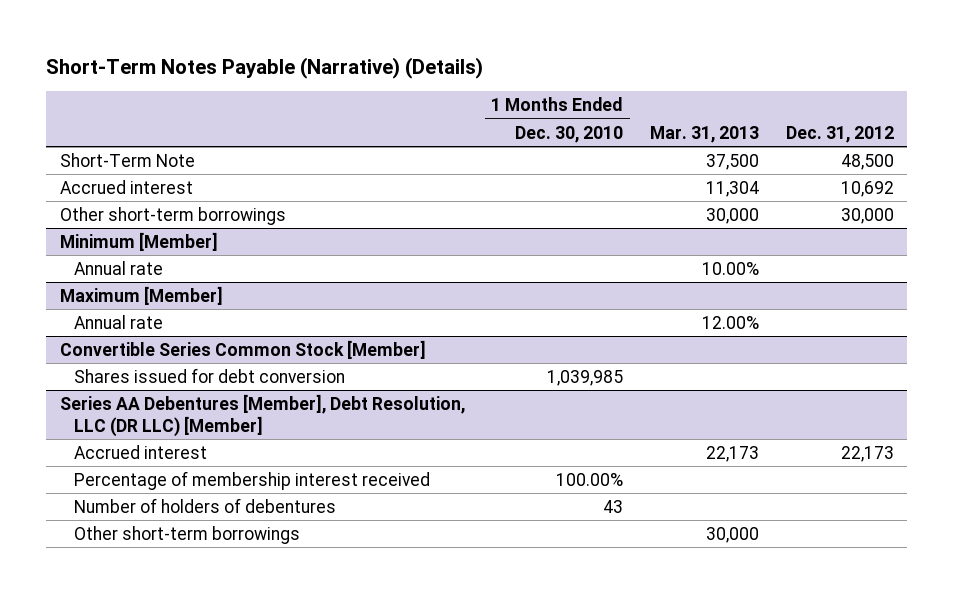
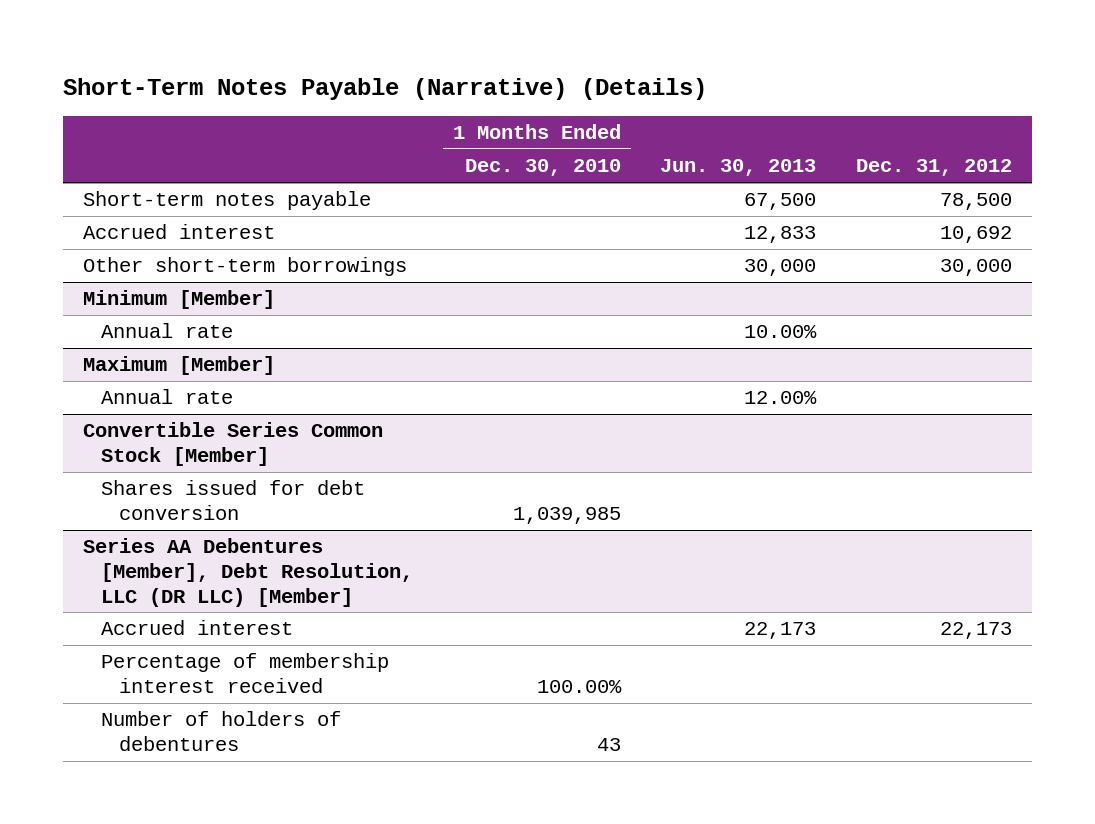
- | 1 Months Ended Dec. 30, 2010 | Mar. 31, 2013 | Dec. 31, 2012
+ | 1 Months Ended Dec. 30, 2010 | Jun. 30, 2013 | Dec. 31, 2012
- Short-Term Note | | 37,500 | 48,500
+ Short-term notes payable | | 67,500 | 78,500
@ Series AA Debentures [Member], Debt Resolution, LLC (DR LLC) [Member]
- Other short-term borrowings | | 30,000 |

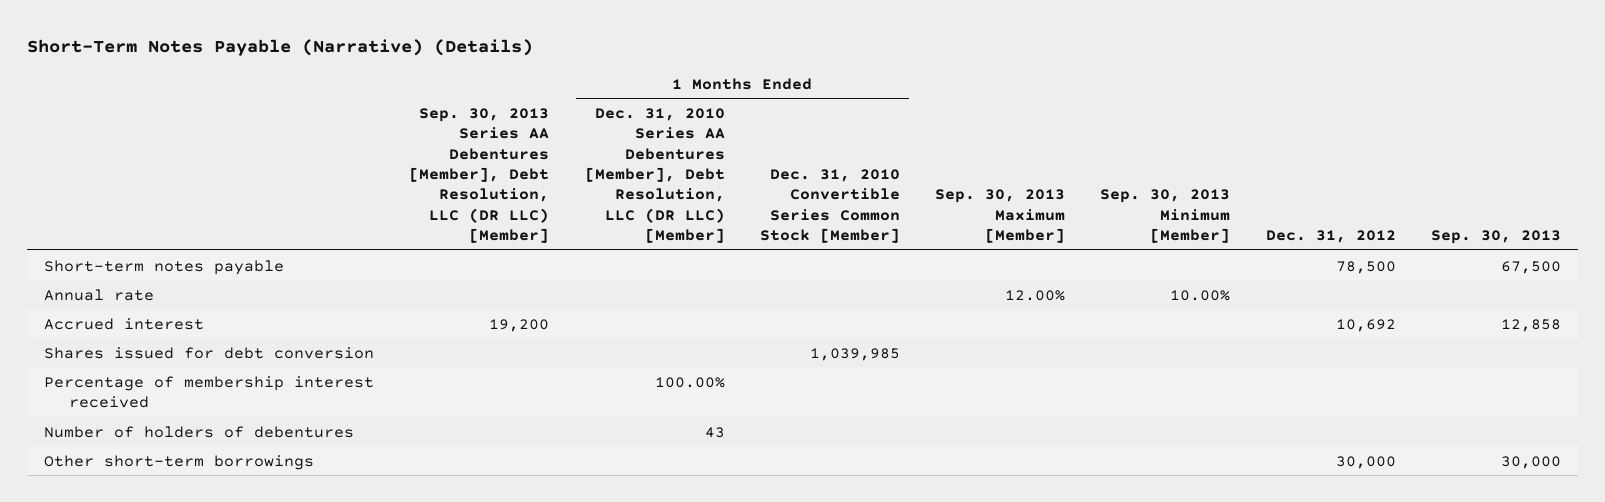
- | 1 Months Ended Dec. 30, 2010 | Jun. 30, 2013 | Dec. 31, 2012
+ | Sep. 30, 2013 Series AA Debentures [Member], Debt Resolution, LLC (DR LLC) [Member] | 1 Months Ended Dec. 31, 2010 Series AA Debentures [Member], Debt Resolution, LLC (DR LLC) [Member] | 1 Months Ended Dec. 31, 2010 Convertible Series Common Stock [Member] | Sep. 30, 2013 Maximum [Member] | Sep. 30, 2013 Minimum [Member] | Dec. 31, 2012 | Sep. 30, 2013
+ Annual rate | | | | 12.00% | 10.00% | |
+ Shares issued for debt conversion | | | 1,039,985 | | | |
+ Percentage of membership interest received | | 100.00% | | | | |
+ Number of holders of debentures | | 43 | | | | |
- Minimum [Member]
- Annual rate | | 10.00% |
- Maximum [Member]
- Annual rate | | 12.00% |
- Convertible Series Common Stock [Member]
- Shares issued for debt conversion | 1,039,985 | |
- Series AA Debentures [Member], Debt Resolution, LLC (DR LLC) [Member]
- Accrued interest | | 22,173 | 22,173
- Percentage of membership interest received | 100.00% | |
- Number of holders of debentures | 43 | |

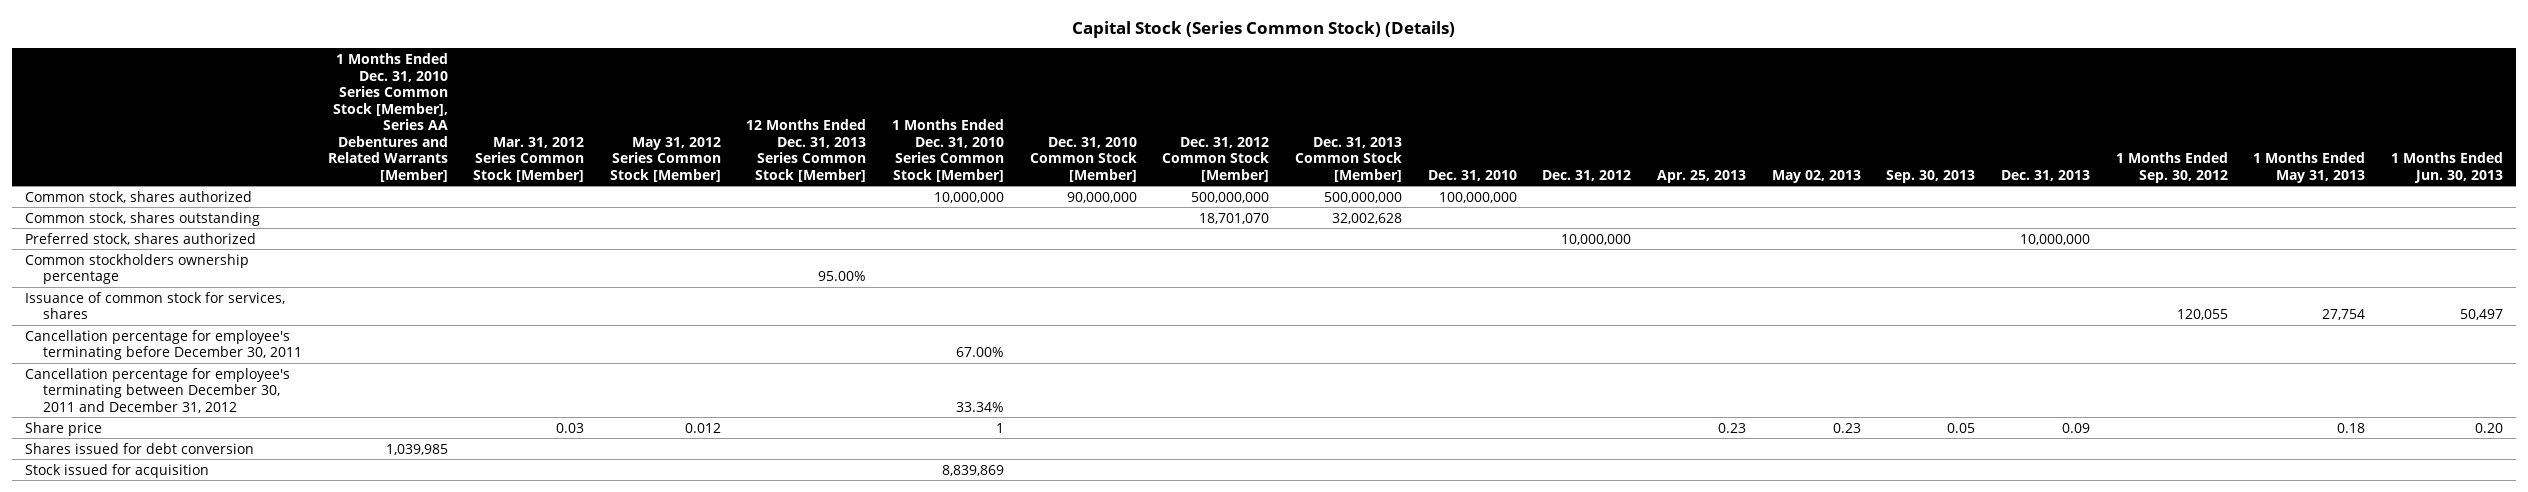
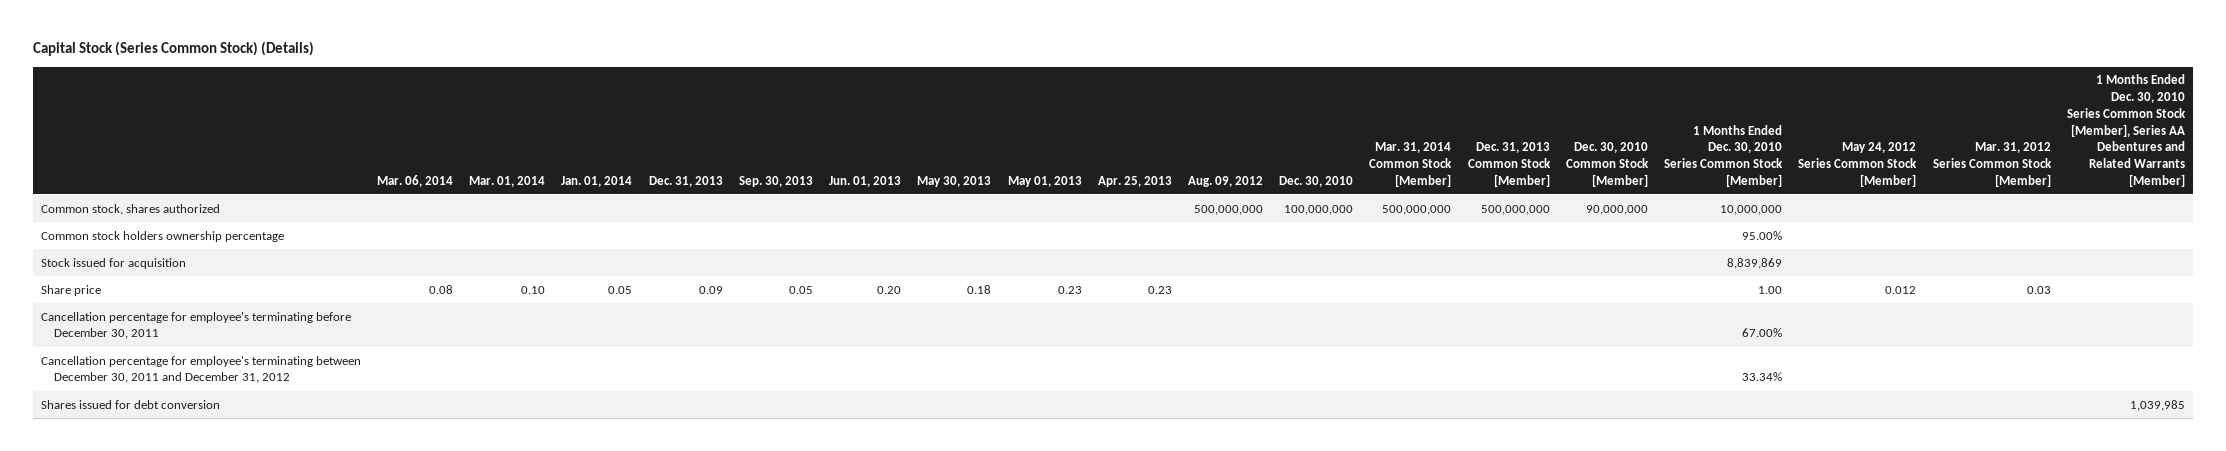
- | 1 Months Ended Dec. 31, 2010 Series Common Stock [Member], Series AA Debentures and Related Warrants [Member] | Mar. 31, 2012 Series Common Stock [Member] | May 31, 2012 Series Common Stock [Member] | 12 Months Ended Dec. 31, 2013 Series Common Stock [Member] | 1 Months Ended Dec. 31, 2010 Series Common Stock [Member] | Dec. 31, 2010 Common Stock [Member] | Dec. 31, 2012 Common Stock [Member] | Dec. 31, 2013 Common Stock [Member] | Dec. 31, 2010 | Dec. 31, 2012 | Apr. 25, 2013 | May 02, 2013 | Sep. 30, 2013 | Dec. 31, 2013 | 1 Months Ended Sep. 30, 2012 | 1 Months Ended May 31, 2013 | 1 Months Ended Jun. 30, 2013
+ | Mar. 06, 2014 | Mar. 01, 2014 | Jan. 01, 2014 | Dec. 31, 2013 | Sep. 30, 2013 | Jun. 01, 2013 | May 30, 2013 | May 01, 2013 | Apr. 25, 2013 | Aug. 09, 2012 | Dec. 30, 2010 | Mar. 31, 2014 Common Stock [Member] | Dec. 31, 2013 Common Stock [Member] | Dec. 30, 2010 Common Stock [Member] | 1 Months Ended Dec. 30, 2010 Series Common Stock [Member] | May 24, 2012 Series Common Stock [Member] | Mar. 31, 2012 Series Common Stock [Member] | 1 Months Ended Dec. 30, 2010 Series Common Stock [Member], Series AA Debentures and Related Warrants [Member]
- Common stock, shares outstanding | | | | | | | 18,701,070 | 32,002,628 | | | | | | | | |
- Preferred stock, shares authorized | | | | | | | | | | 10,000,000 | | | | 10,000,000 | | |
- Common stockholders ownership percentage | | | | 95.00% | | | | | | | | | | | | |
- Issuance of common stock for services, shares | | | | | | | | | | | | | | | 120,055 | 27,754 | 50,497
+ Common stock holders ownership percentage | | | | | | | | | | | | | | | 95.00% | | |
moved up: Stock issued for acquisition | | | | | | | | | | | | | | | 8,839,869 | | |
moved up: Share price | 0.08 | 0.10 | 0.05 | 0.09 | 0.05 | 0.20 | 0.18 | 0.23 | 0.23 | | | | | | 1.00 | 0.012 | 0.03 |

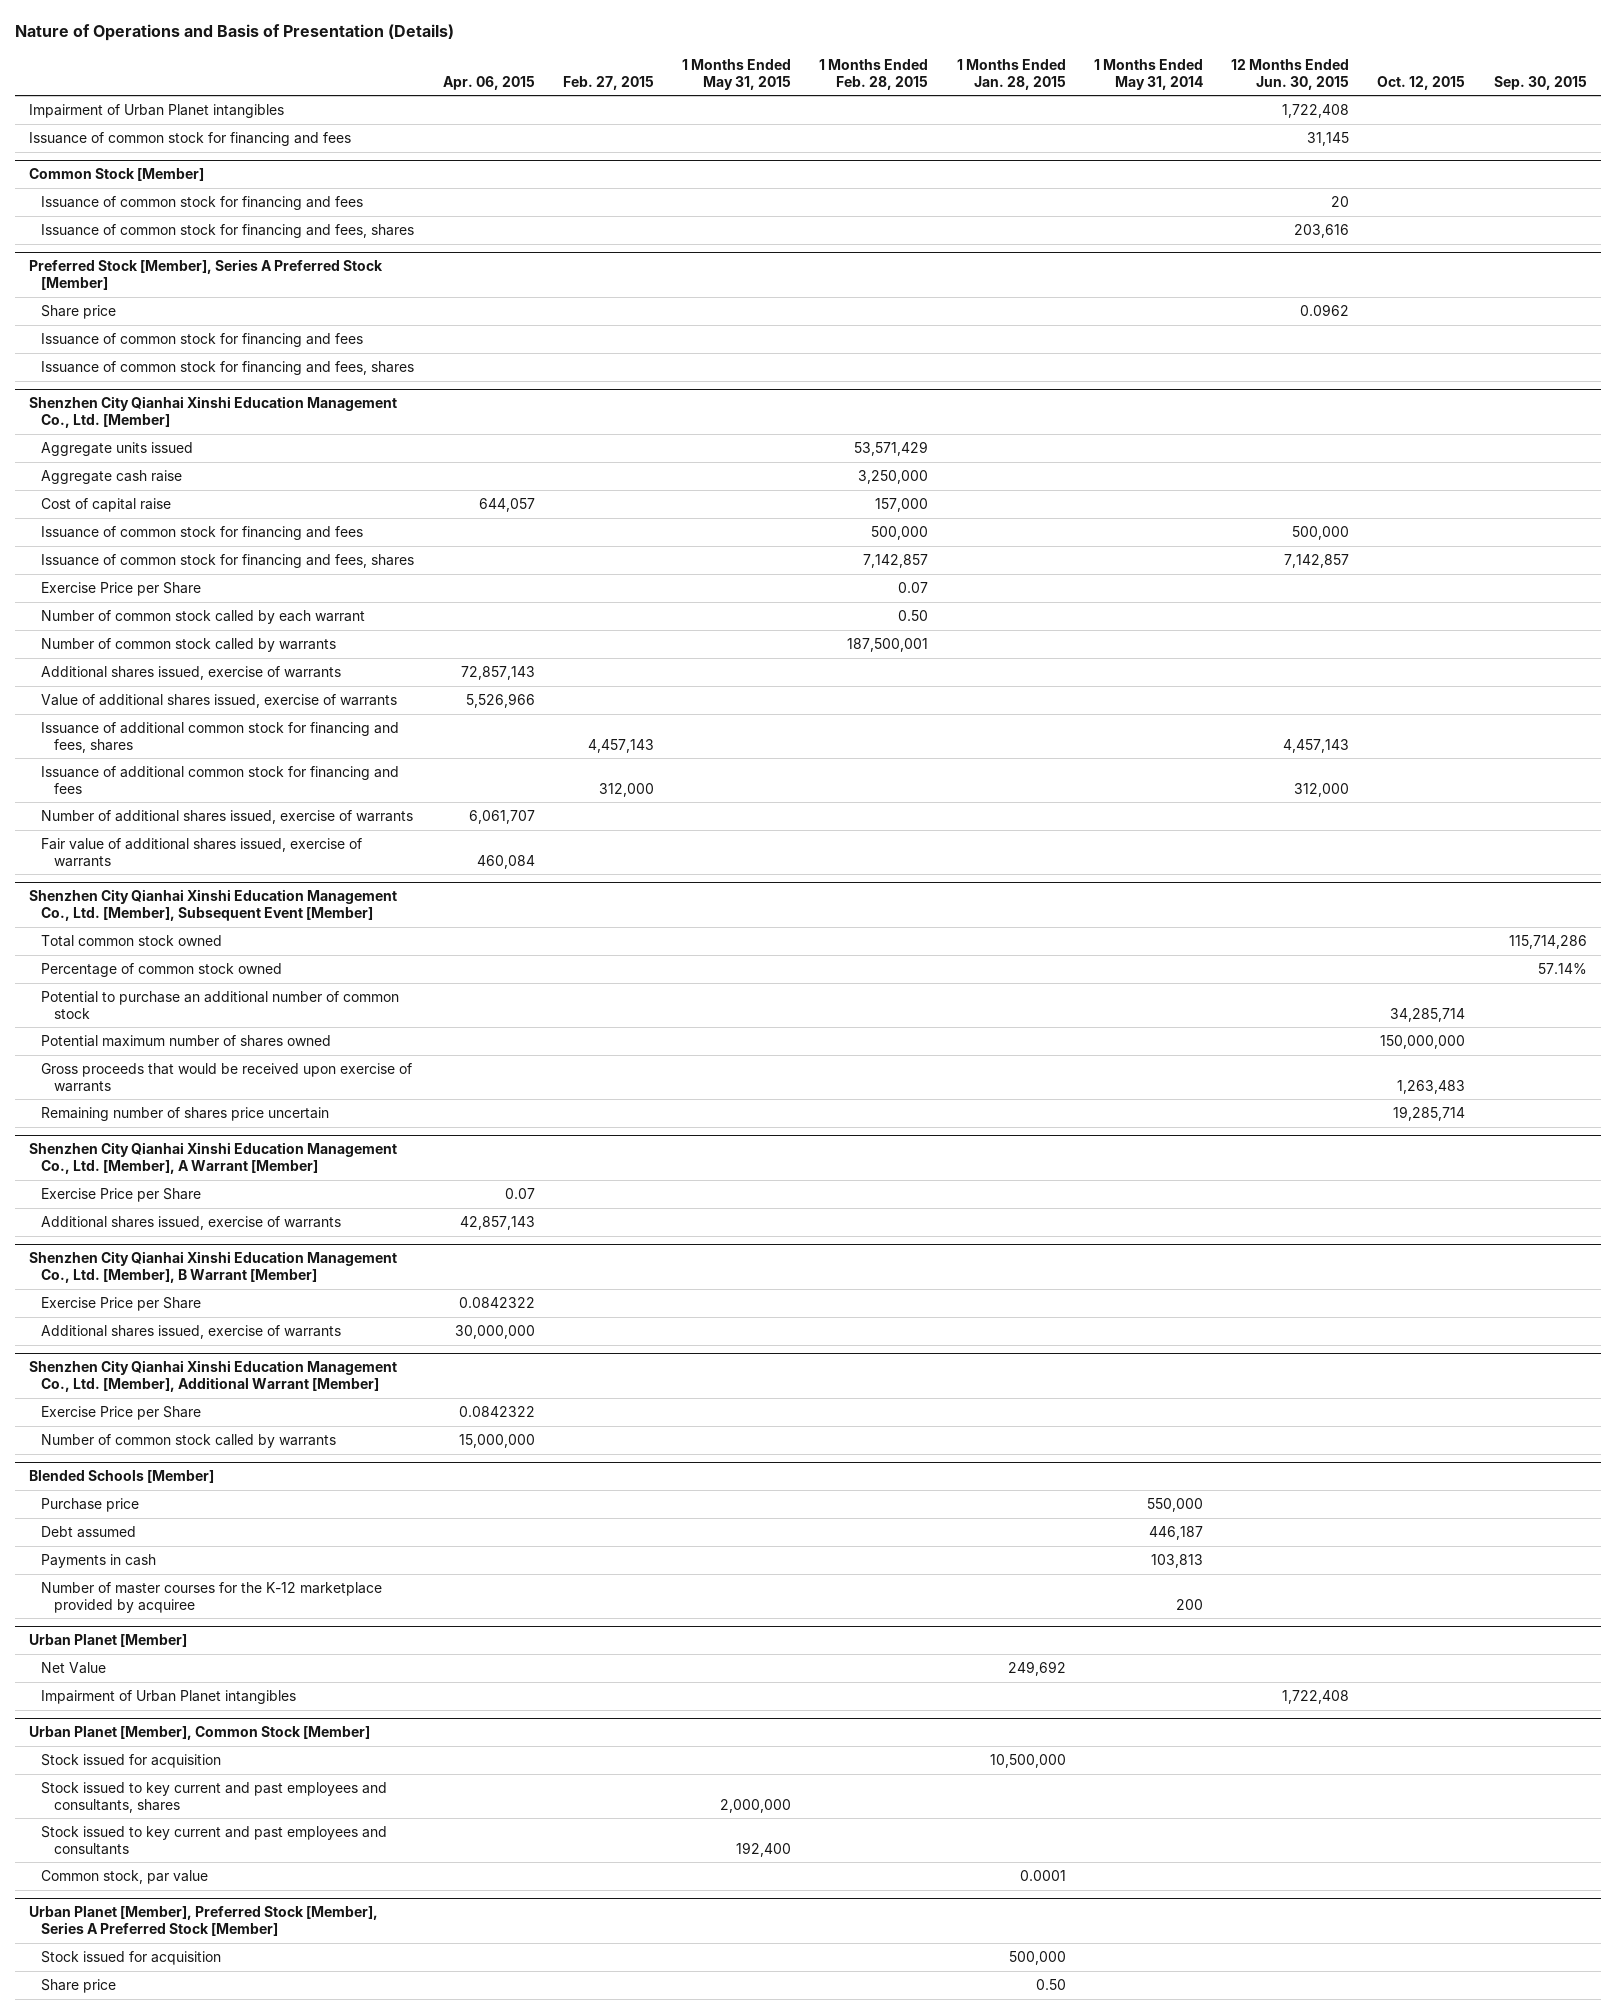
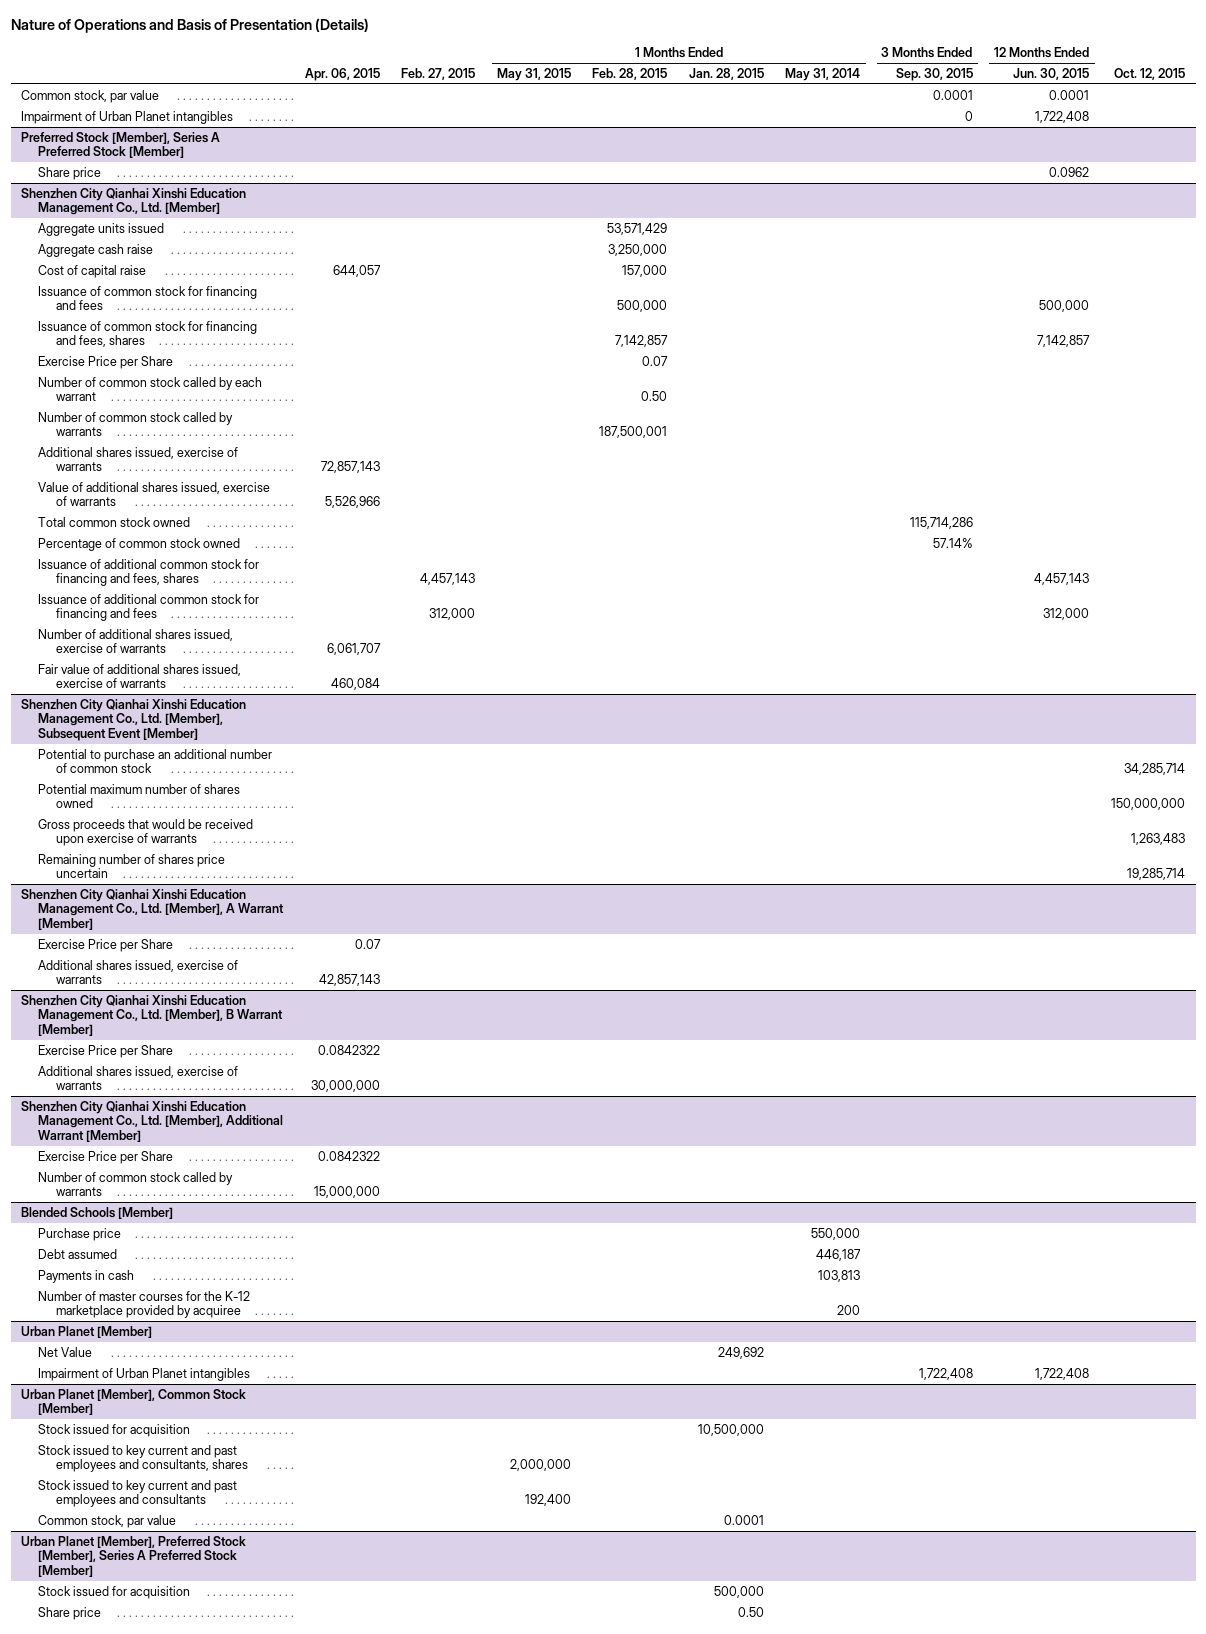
- | Apr. 06, 2015 | Feb. 27, 2015 | 1 Months Ended May 31, 2015 | 1 Months Ended Feb. 28, 2015 | 1 Months Ended Jan. 28, 2015 | 1 Months Ended May 31, 2014 | 12 Months Ended Jun. 30, 2015 | Oct. 12, 2015 | Sep. 30, 2015
+ | Apr. 06, 2015 | Feb. 27, 2015 | 1 Months Ended May 31, 2015 | 1 Months Ended Feb. 28, 2015 | 1 Months Ended Jan. 28, 2015 | 1 Months Ended May 31, 2014 | 3 Months Ended Sep. 30, 2015 | 12 Months Ended Jun. 30, 2015 | Oct. 12, 2015
+ Common stock, par value | | | | | | | 0.0001 | 0.0001 |
- Issuance of common stock for financing and fees | | | | | | | 31,145 | |
- Common Stock [Member]
- Issuance of common stock for financing and fees | | | | | | | 20 | |
- Issuance of common stock for financing and fees, shares | | | | | | | 203,616 | |
@ Preferred Stock [Member], Series A Preferred Stock [Member]
- Issuance of common stock for financing and fees
- Issuance of common stock for financing and fees, shares
@ Shenzhen City Qianhai Xinshi Education Management Co., Ltd. [Member]
+ Total common stock owned | | | | | | | 115,714,286 | |
+ Percentage of common stock owned | | | | | | | 57.14% | |
@ Shenzhen City Qianhai Xinshi Education Management Co., Ltd. [Member], Subsequent Event [Member]
- Total common stock owned | | | | | | | | | 115,714,286
- Percentage of common stock owned | | | | | | | | | 57.14%

